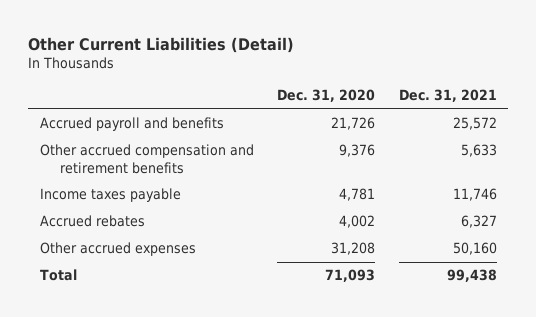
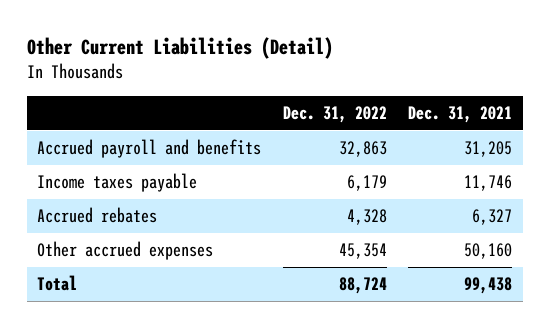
- | Dec. 31, 2020 | Dec. 31, 2021
+ | Dec. 31, 2022 | Dec. 31, 2021
- Accrued payroll and benefits | 21,726 | 25,572
- Other accrued compensation and retirement benefits | 9,376 | 5,633
+ Accrued payroll and benefits | 32,863 | 31,205

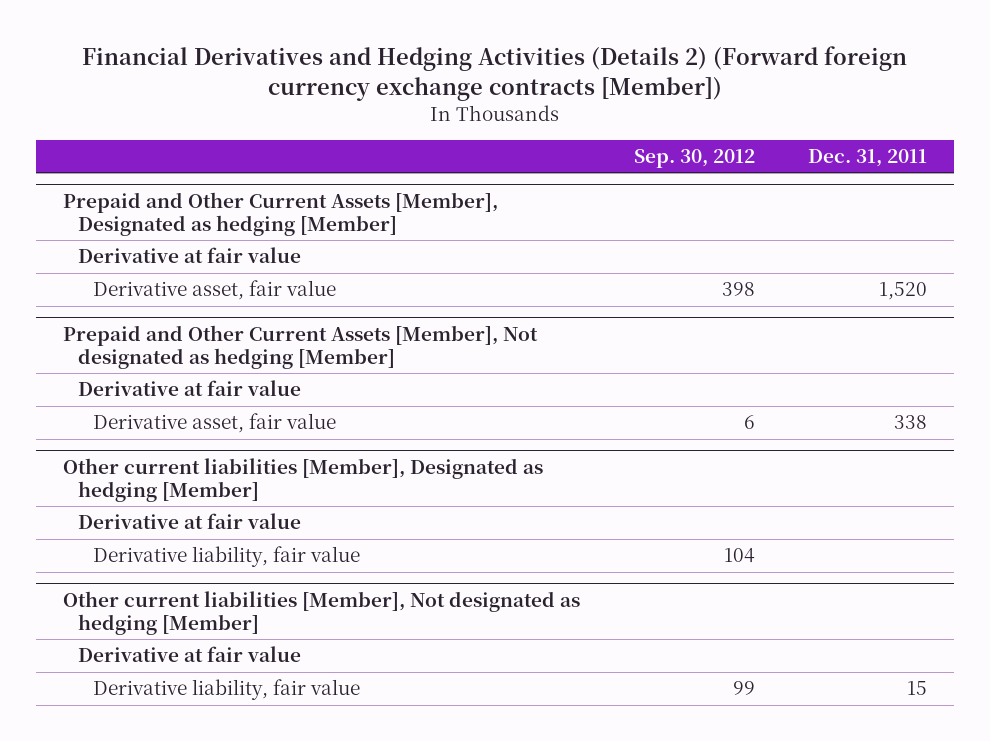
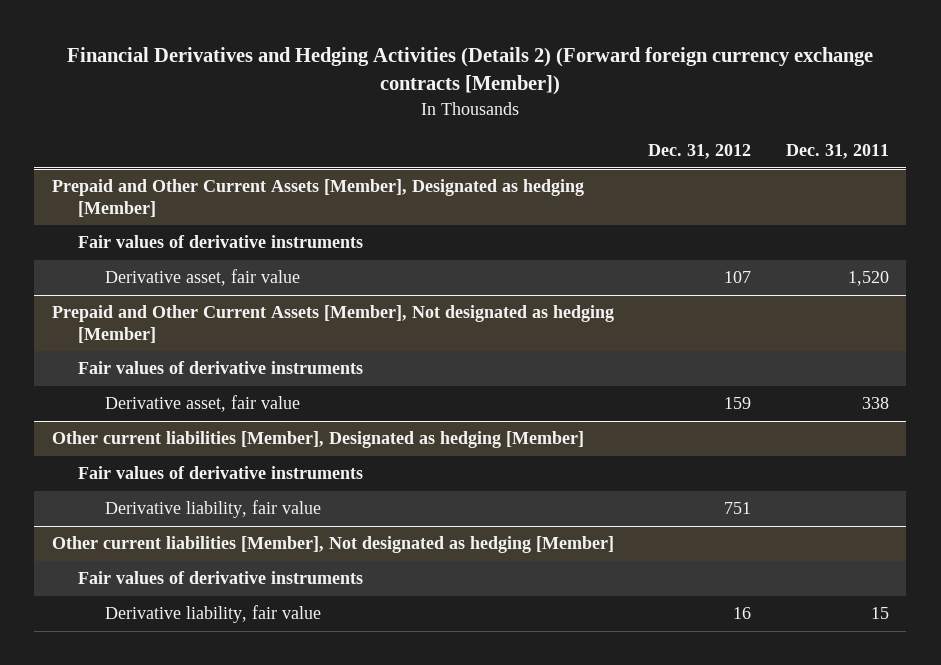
- | Sep. 30, 2012 | Dec. 31, 2011
+ | Dec. 31, 2012 | Dec. 31, 2011
@ Prepaid and Other Current Assets [Member], Designated as hedging [Member]
- Derivative at fair value
+ Fair values of derivative instruments
@ Prepaid and Other Current Assets [Member], Not designated as hedging [Member]
- Derivative at fair value
+ Fair values of derivative instruments
@ Other current liabilities [Member], Designated as hedging [Member]
- Derivative at fair value
+ Fair values of derivative instruments
@ Other current liabilities [Member], Not designated as hedging [Member]
- Derivative at fair value
+ Fair values of derivative instruments

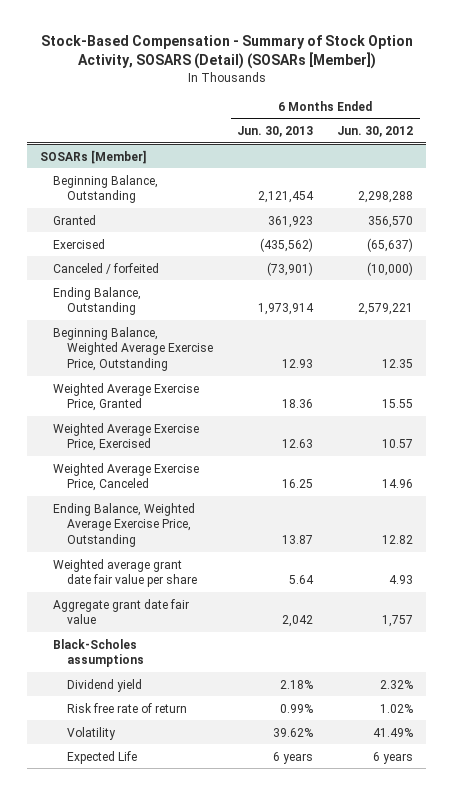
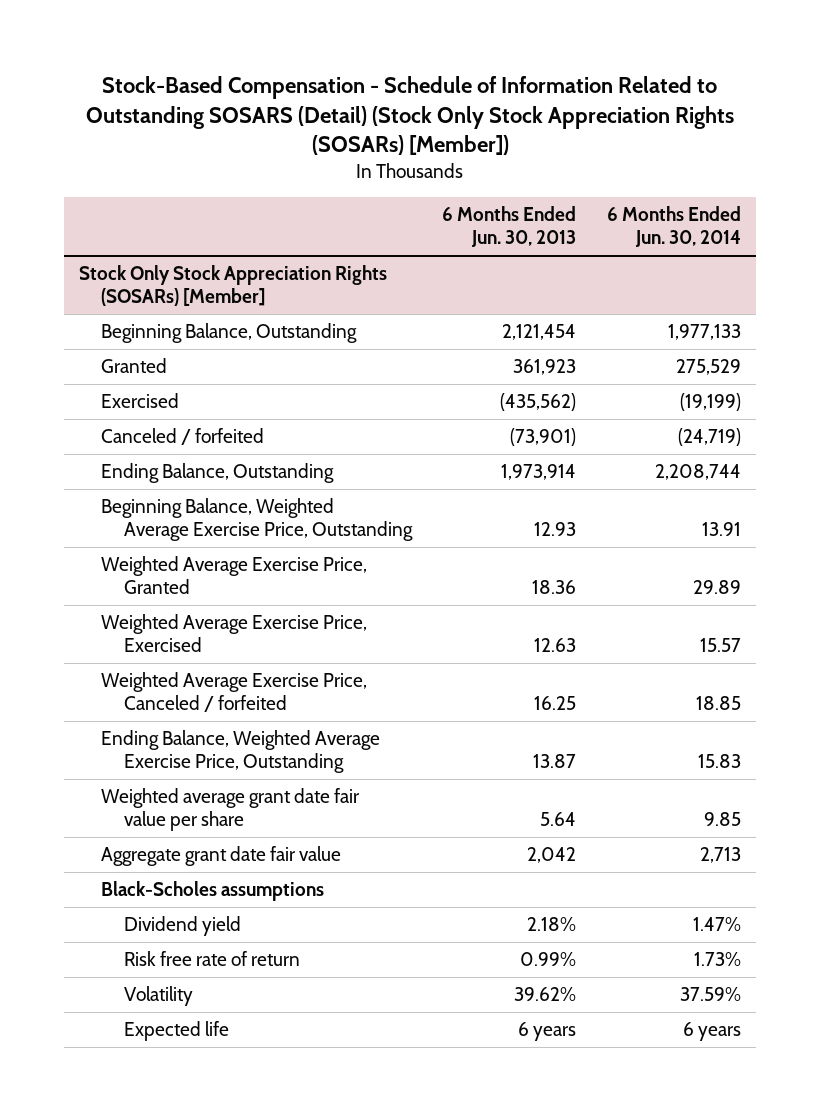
- Stock-Based Compensation - Summary of Stock Option Activity, SOSARS (Detail) (SOSARs [Member])
+ Stock-Based Compensation - Schedule of Information Related to Outstanding SOSARS (Detail) (Stock Only Stock Appreciation Rights (SOSARs) [Member])
- | 6 Months Ended Jun. 30, 2013 | 6 Months Ended Jun. 30, 2012
+ | 6 Months Ended Jun. 30, 2013 | 6 Months Ended Jun. 30, 2014
- SOSARs [Member]
+ Stock Only Stock Appreciation Rights (SOSARs) [Member]
- Weighted Average Exercise Price, Canceled | 16.25 | 14.96
+ Weighted Average Exercise Price, Canceled / forfeited | 16.25 | 18.85
- Expected Life | 6 years | 6 years
+ Expected life | 6 years | 6 years

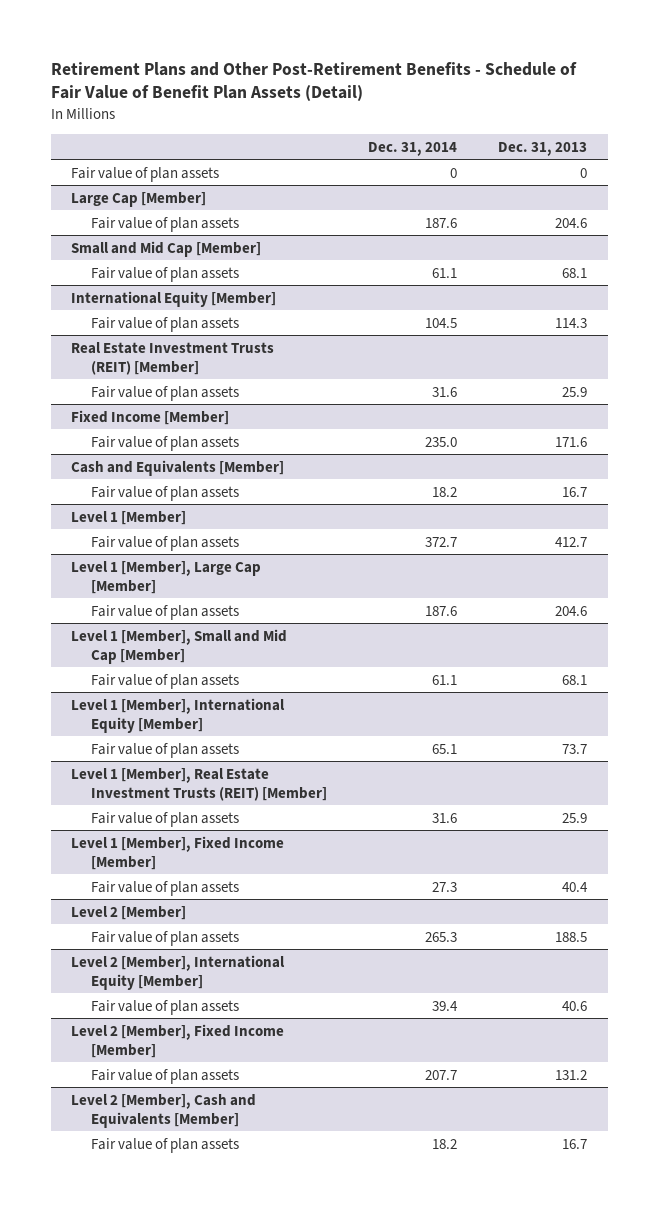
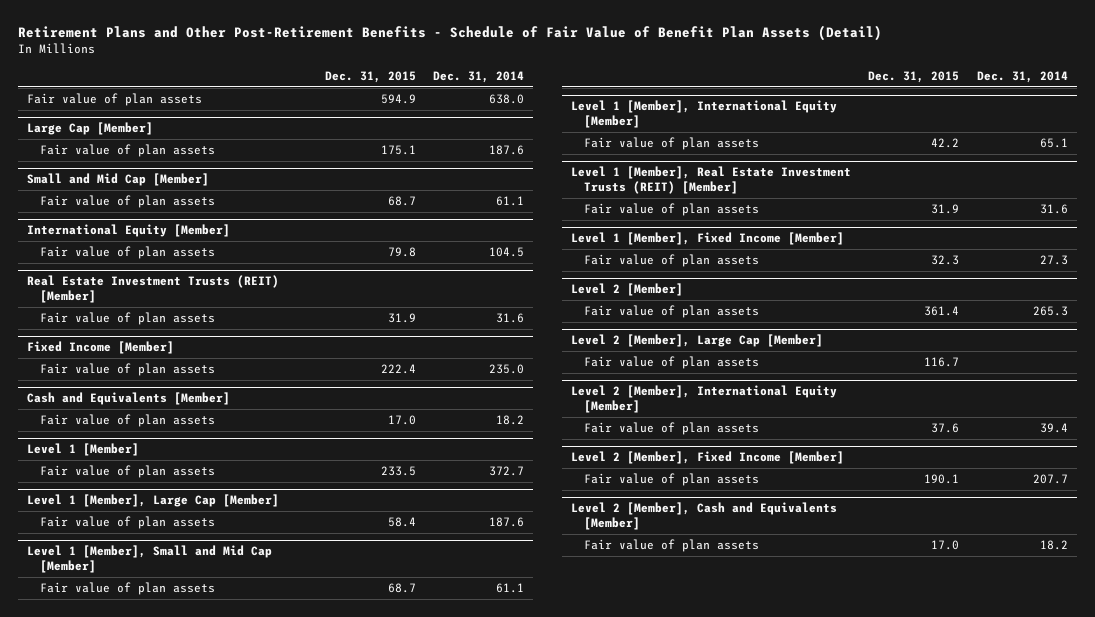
- | Dec. 31, 2014 | Dec. 31, 2013
+ | Dec. 31, 2015 | Dec. 31, 2014
- Fair value of plan assets | 0 | 0
+ Fair value of plan assets | 594.9 | 638.0
+ Level 2 [Member], Large Cap [Member]
+ Fair value of plan assets | 116.7 |

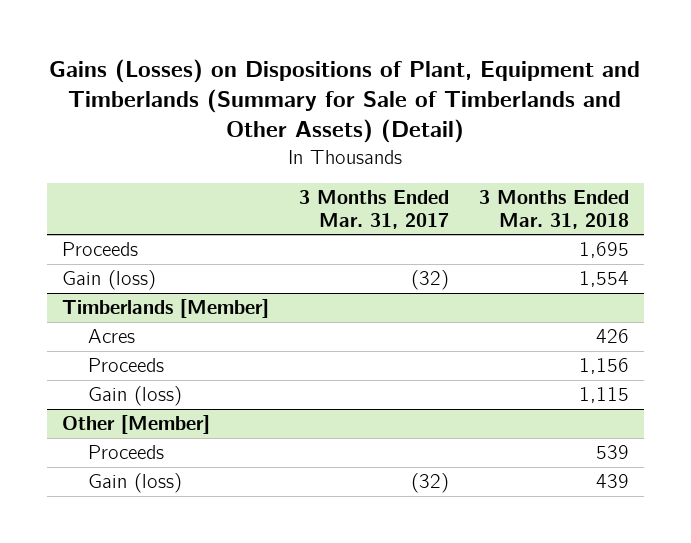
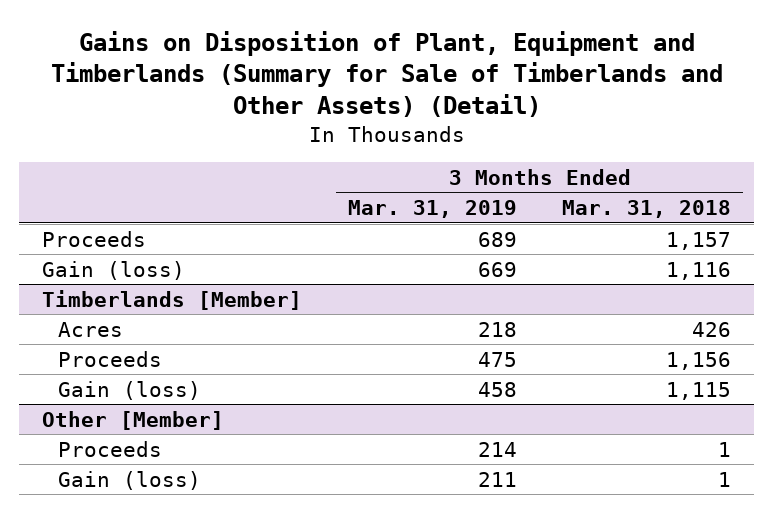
- Gains (Losses) on Dispositions of Plant, Equipment and Timberlands (Summary for Sale of Timberlands and Other Assets) (Detail)
+ Gains on Disposition of Plant, Equipment and Timberlands (Summary for Sale of Timberlands and Other Assets) (Detail)
- | 3 Months Ended Mar. 31, 2017 | 3 Months Ended Mar. 31, 2018
+ | 3 Months Ended Mar. 31, 2019 | 3 Months Ended Mar. 31, 2018
- Proceeds | | 1,695
- Gain (loss) | (32) | 1,554
+ Proceeds | 689 | 1,157
+ Gain (loss) | 669 | 1,116
@ Other [Member]
- Proceeds | | 539
- Gain (loss) | (32) | 439
+ Proceeds | 214 | 1
+ Gain (loss) | 211 | 1

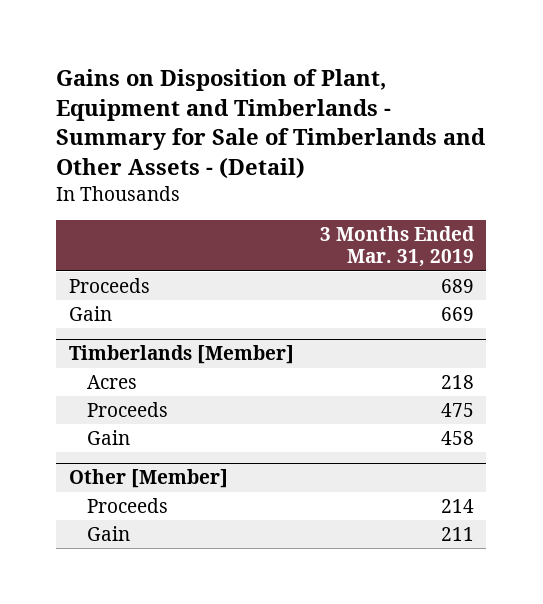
- Gains on Disposition of Plant, Equipment and Timberlands (Summary for Sale of Timberlands and Other Assets) (Detail)
+ Gains on Disposition of Plant, Equipment and Timberlands - Summary for Sale of Timberlands and Other Assets - (Detail)
- | 3 Months Ended Mar. 31, 2019 | 3 Months Ended Mar. 31, 2018
+ | 3 Months Ended Mar. 31, 2019
- Gain (loss) | 669 | 1,116
+ Gain | 669
@ Timberlands [Member]
- Gain (loss) | 458 | 1,115
+ Gain | 458
@ Other [Member]
- Gain (loss) | 211 | 1
+ Gain | 211

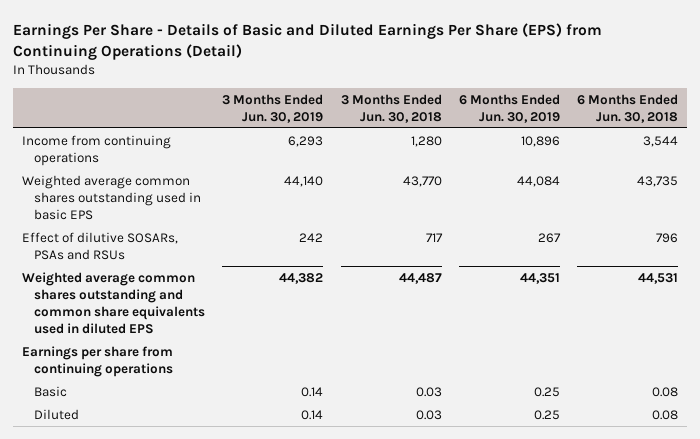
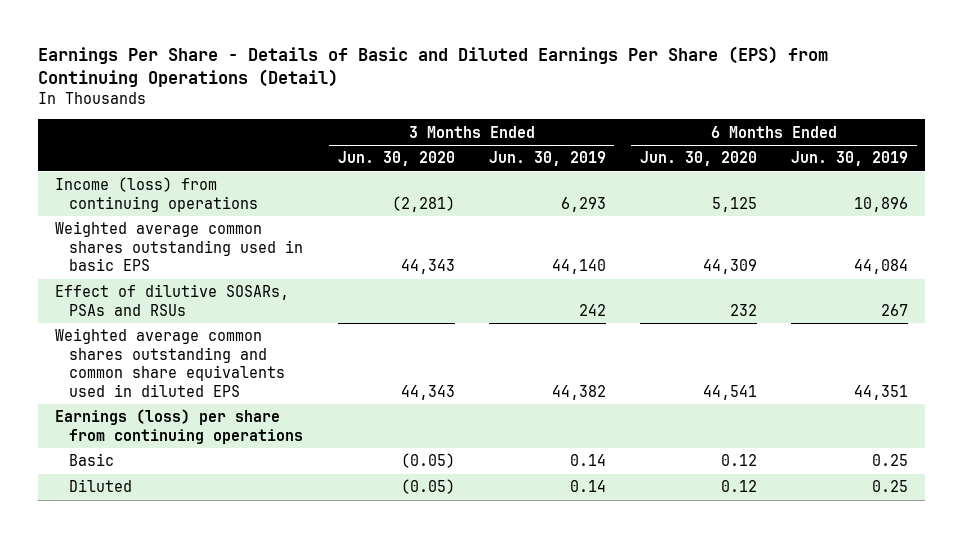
- | 3 Months Ended Jun. 30, 2019 | 3 Months Ended Jun. 30, 2018 | 6 Months Ended Jun. 30, 2019 | 6 Months Ended Jun. 30, 2018
+ | 3 Months Ended Jun. 30, 2020 | 3 Months Ended Jun. 30, 2019 | 6 Months Ended Jun. 30, 2020 | 6 Months Ended Jun. 30, 2019
- Income from continuing operations | 6,293 | 1,280 | 10,896 | 3,544
+ Income (loss) from continuing operations | (2,281) | 6,293 | 5,125 | 10,896
- Earnings per share from continuing operations
+ Earnings (loss) per share from continuing operations

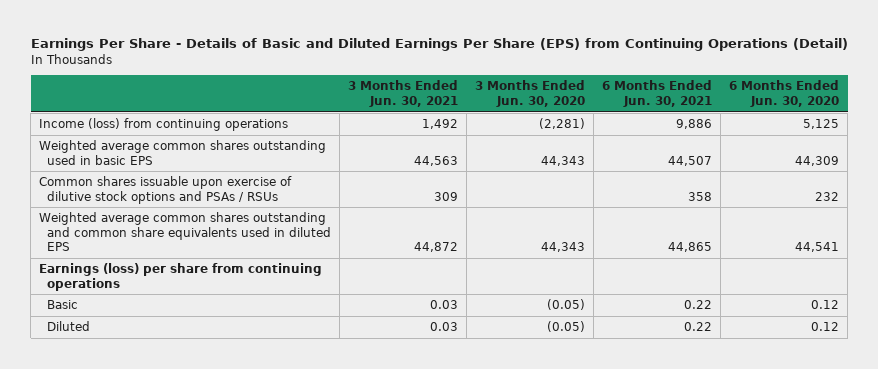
- | 3 Months Ended Jun. 30, 2020 | 3 Months Ended Jun. 30, 2019 | 6 Months Ended Jun. 30, 2020 | 6 Months Ended Jun. 30, 2019
+ | 3 Months Ended Jun. 30, 2021 | 3 Months Ended Jun. 30, 2020 | 6 Months Ended Jun. 30, 2021 | 6 Months Ended Jun. 30, 2020
- Effect of dilutive SOSARs, PSAs and RSUs | | 242 | 232 | 267
+ Common shares issuable upon exercise of dilutive stock options and PSAs / RSUs | 309 | | 358 | 232

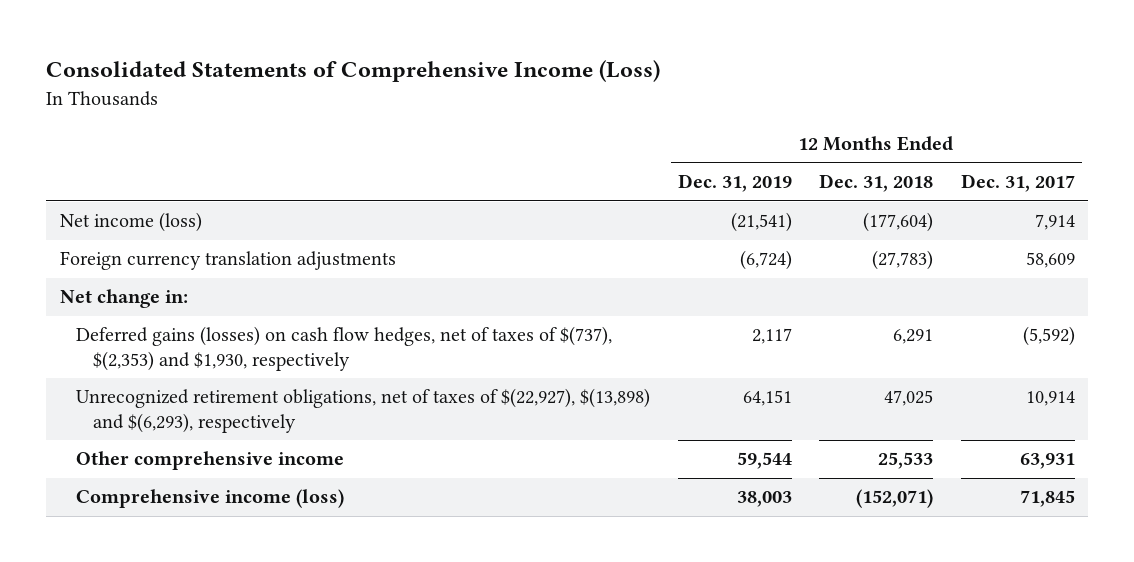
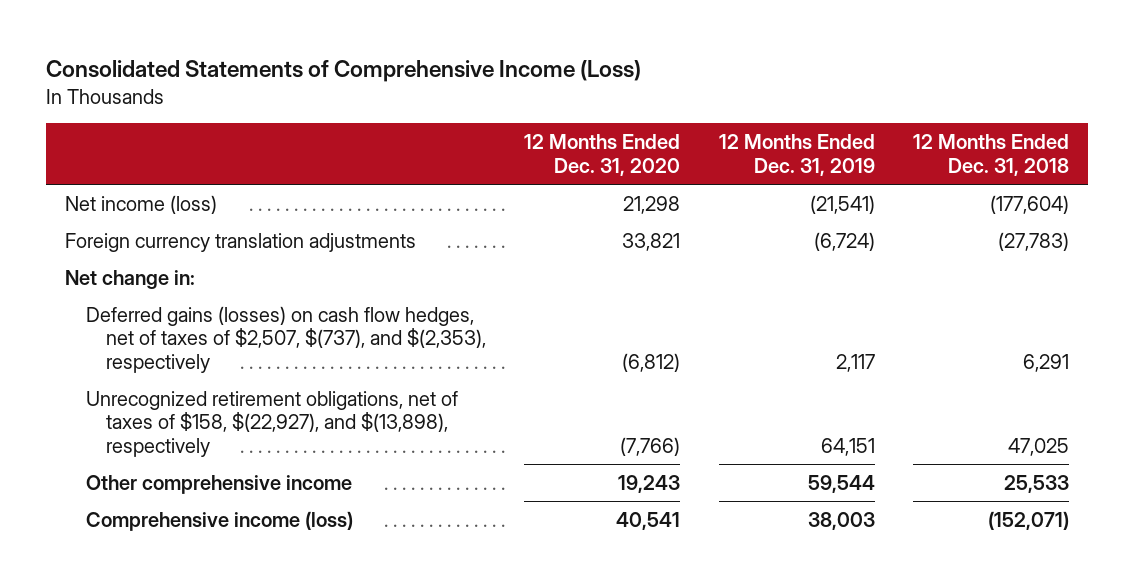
- | 12 Months Ended Dec. 31, 2019 | 12 Months Ended Dec. 31, 2018 | 12 Months Ended Dec. 31, 2017
+ | 12 Months Ended Dec. 31, 2020 | 12 Months Ended Dec. 31, 2019 | 12 Months Ended Dec. 31, 2018
- Deferred gains (losses) on cash flow hedges, net of taxes of $(737), $(2,353) and $1,930, respectively | 2,117 | 6,291 | (5,592)
- Unrecognized retirement obligations, net of taxes of $(22,927), $(13,898) and $(6,293), respectively | 64,151 | 47,025 | 10,914
+ Deferred gains (losses) on cash flow hedges, net of taxes of $2,507, $(737), and $(2,353), respectively | (6,812) | 2,117 | 6,291
+ Unrecognized retirement obligations, net of taxes of $158, $(22,927), and $(13,898), respectively | (7,766) | 64,151 | 47,025

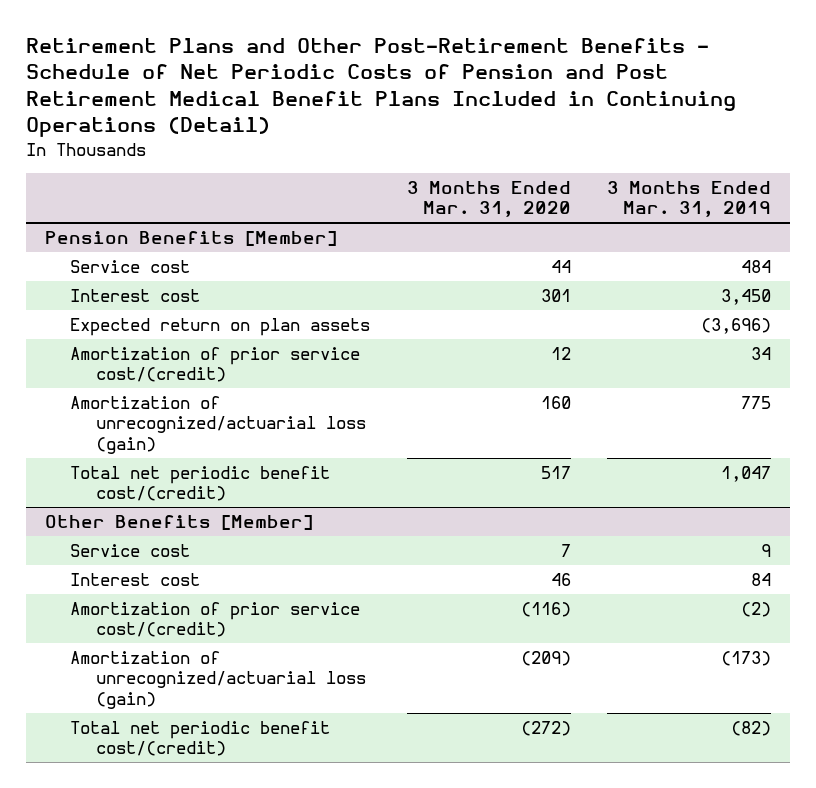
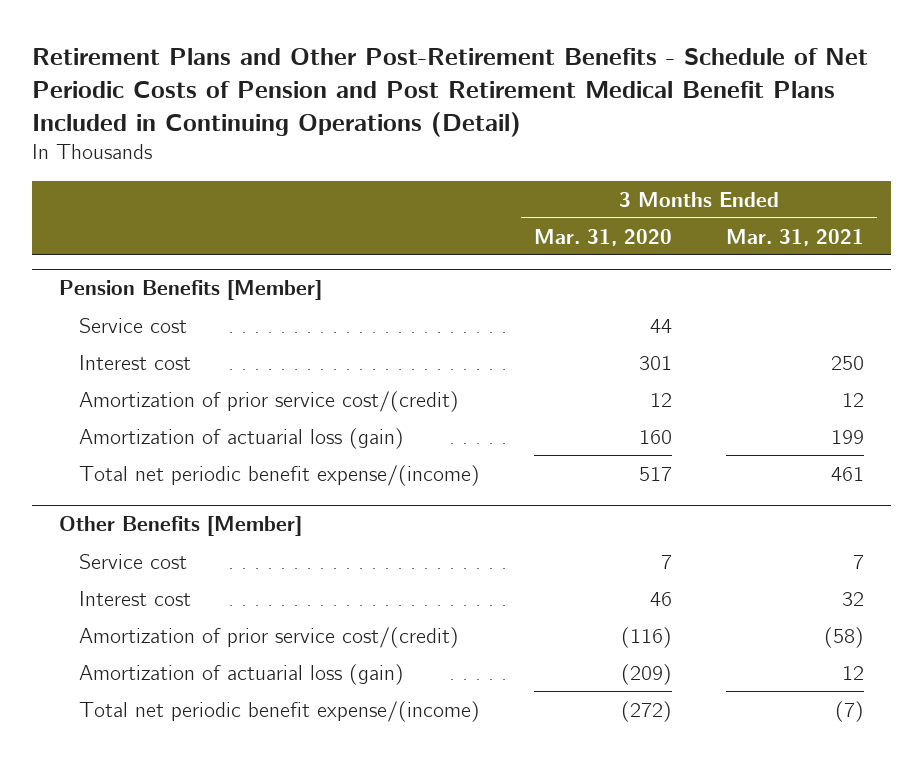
- | 3 Months Ended Mar. 31, 2020 | 3 Months Ended Mar. 31, 2019
+ | 3 Months Ended Mar. 31, 2020 | 3 Months Ended Mar. 31, 2021
@ Pension Benefits [Member]
- Expected return on plan assets | | (3,696)
- Amortization of unrecognized/actuarial loss (gain) | 160 | 775
- Total net periodic benefit cost/(credit) | 517 | 1,047
+ Amortization of actuarial loss (gain) | 160 | 199
+ Total net periodic benefit expense/(income) | 517 | 461
@ Other Benefits [Member]
- Amortization of unrecognized/actuarial loss (gain) | (209) | (173)
- Total net periodic benefit cost/(credit) | (272) | (82)
+ Amortization of actuarial loss (gain) | (209) | 12
+ Total net periodic benefit expense/(income) | (272) | (7)

